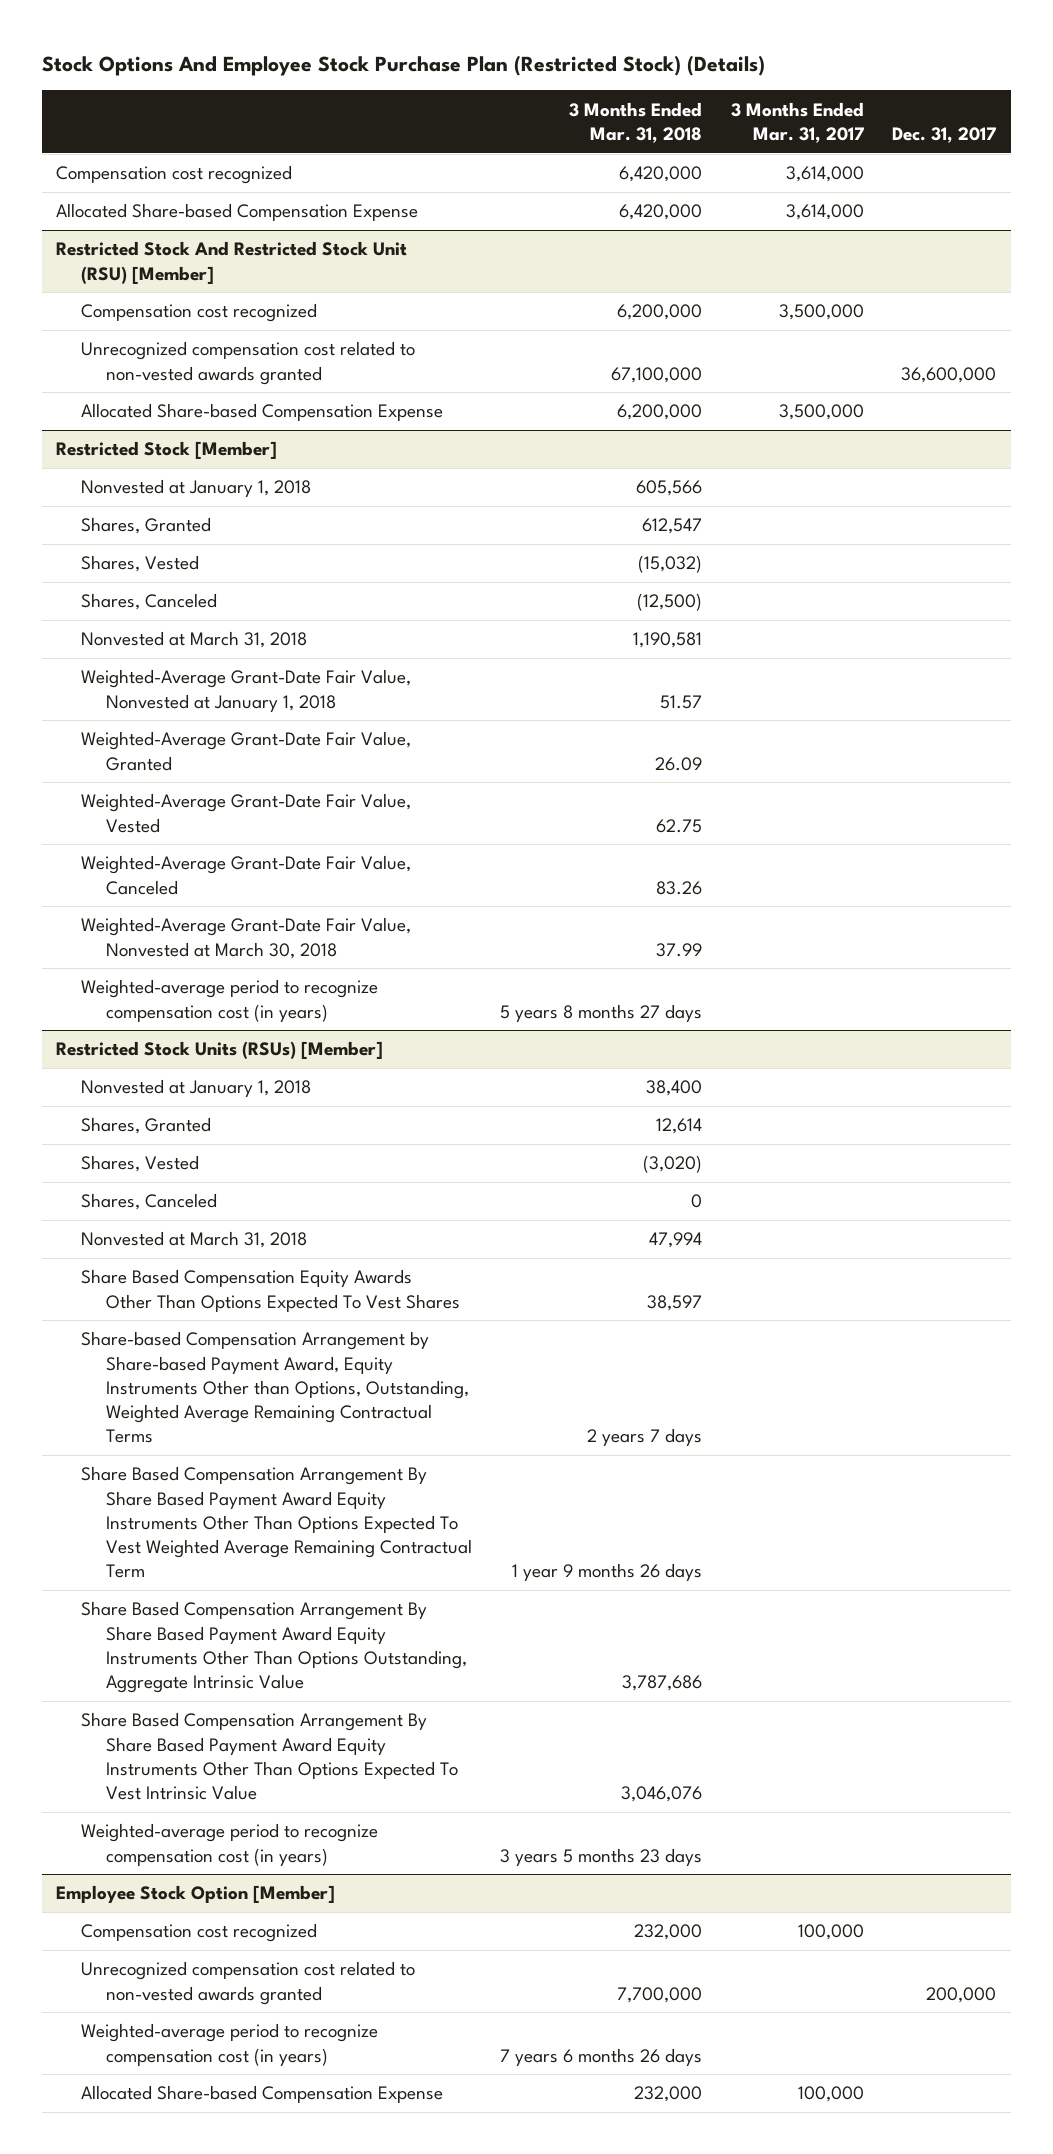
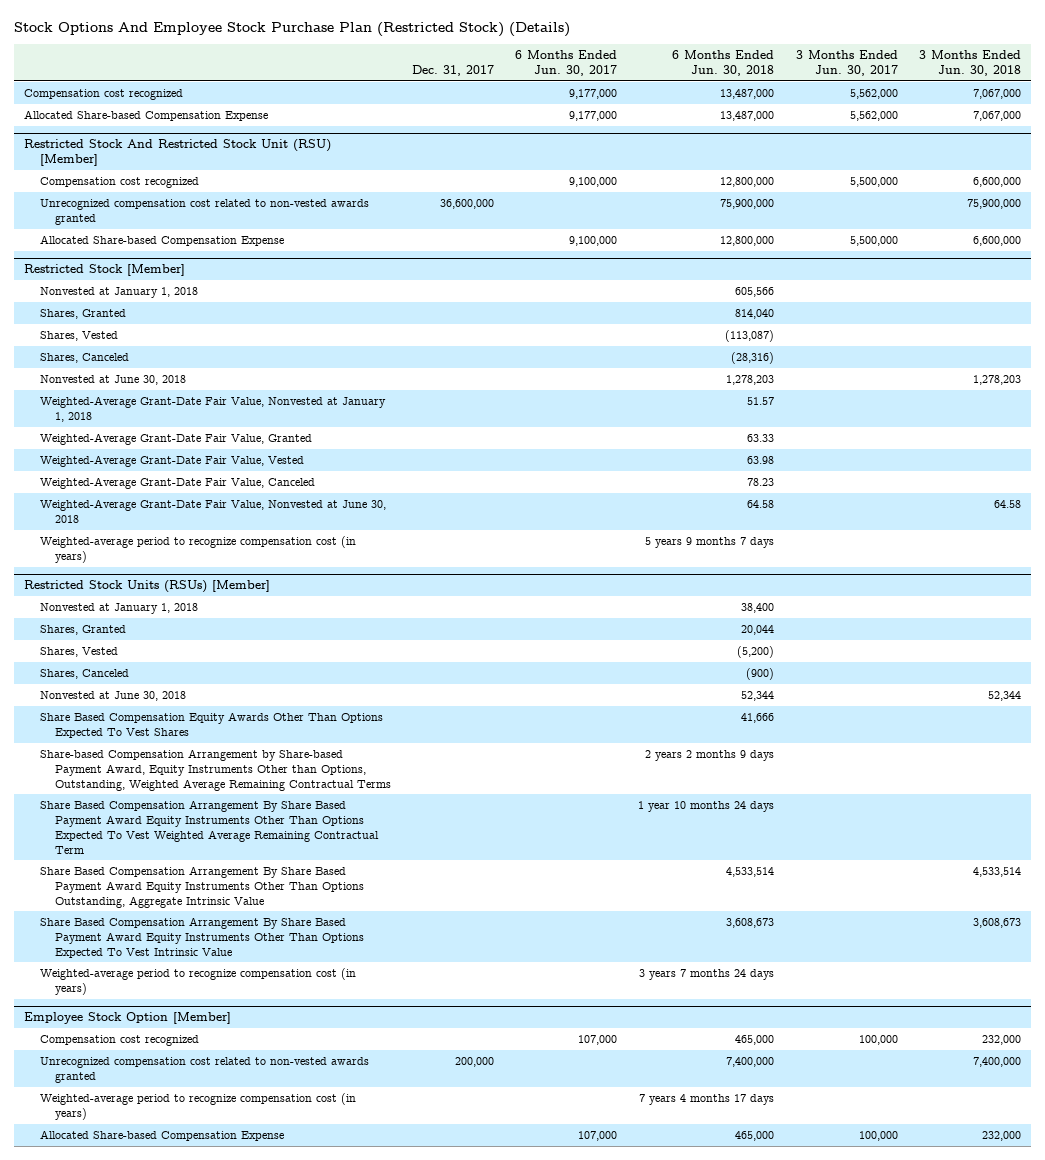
- | 3 Months Ended Mar. 31, 2018 | 3 Months Ended Mar. 31, 2017 | Dec. 31, 2017
+ | Dec. 31, 2017 | 6 Months Ended Jun. 30, 2017 | 6 Months Ended Jun. 30, 2018 | 3 Months Ended Jun. 30, 2017 | 3 Months Ended Jun. 30, 2018
@ Restricted Stock [Member]
- Nonvested at March 31, 2018 | 1,190,581 | |
+ Nonvested at June 30, 2018 | | | 1,278,203 | | 1,278,203
- Weighted-Average Grant-Date Fair Value, Nonvested at March 30, 2018 | 37.99 | |
+ Weighted-Average Grant-Date Fair Value, Nonvested at June 30, 2018 | | | 64.58 | | 64.58
@ Restricted Stock Units (RSUs) [Member]
- Nonvested at March 31, 2018 | 47,994 | |
+ Nonvested at June 30, 2018 | | | 52,344 | | 52,344

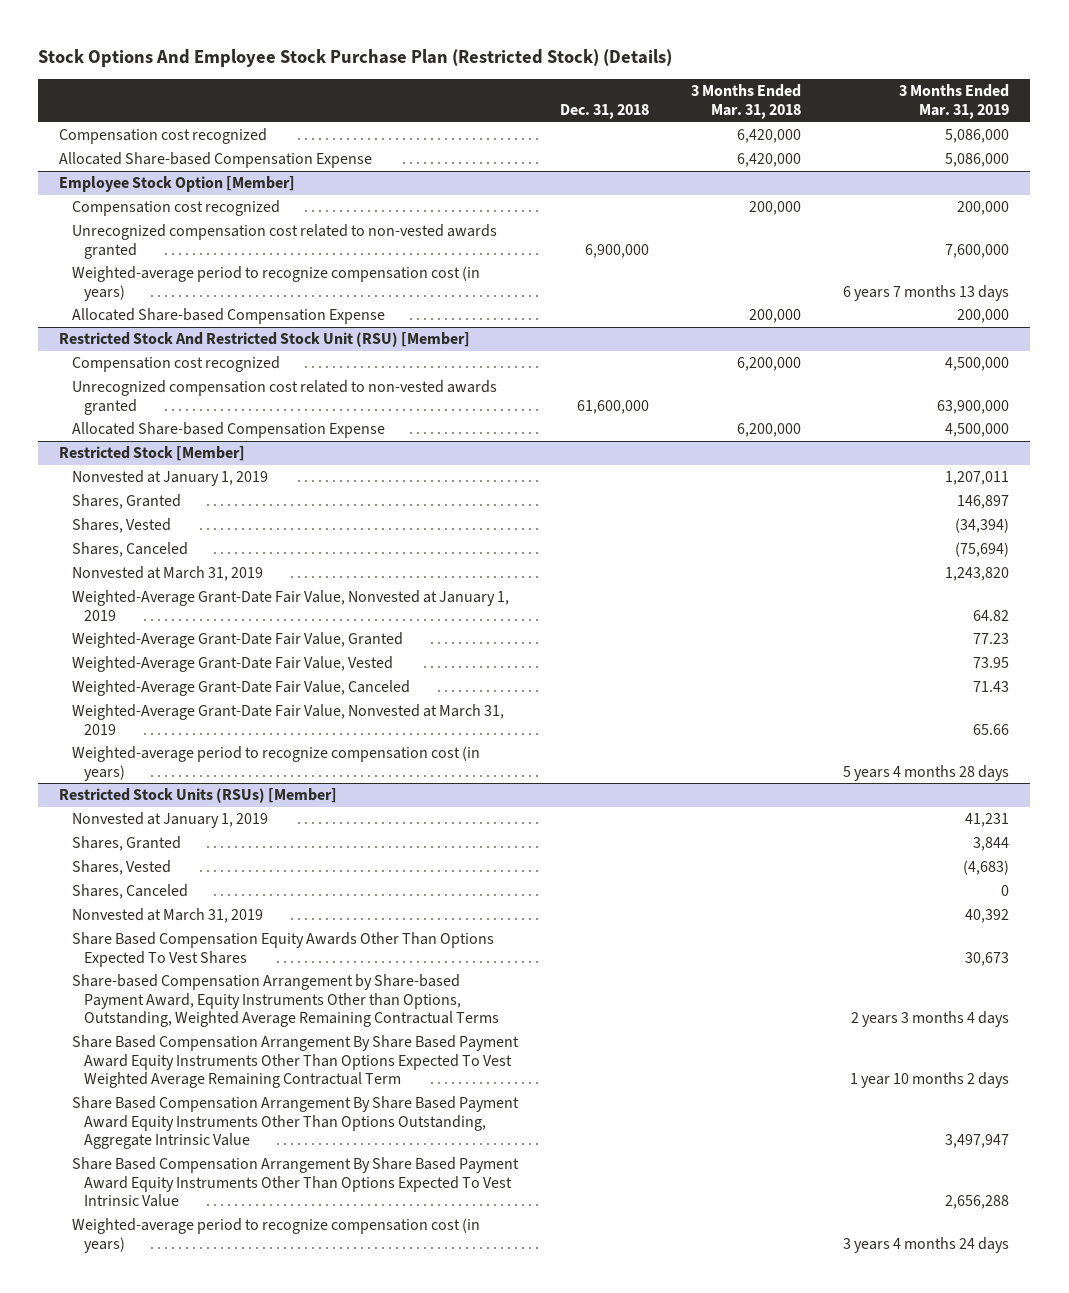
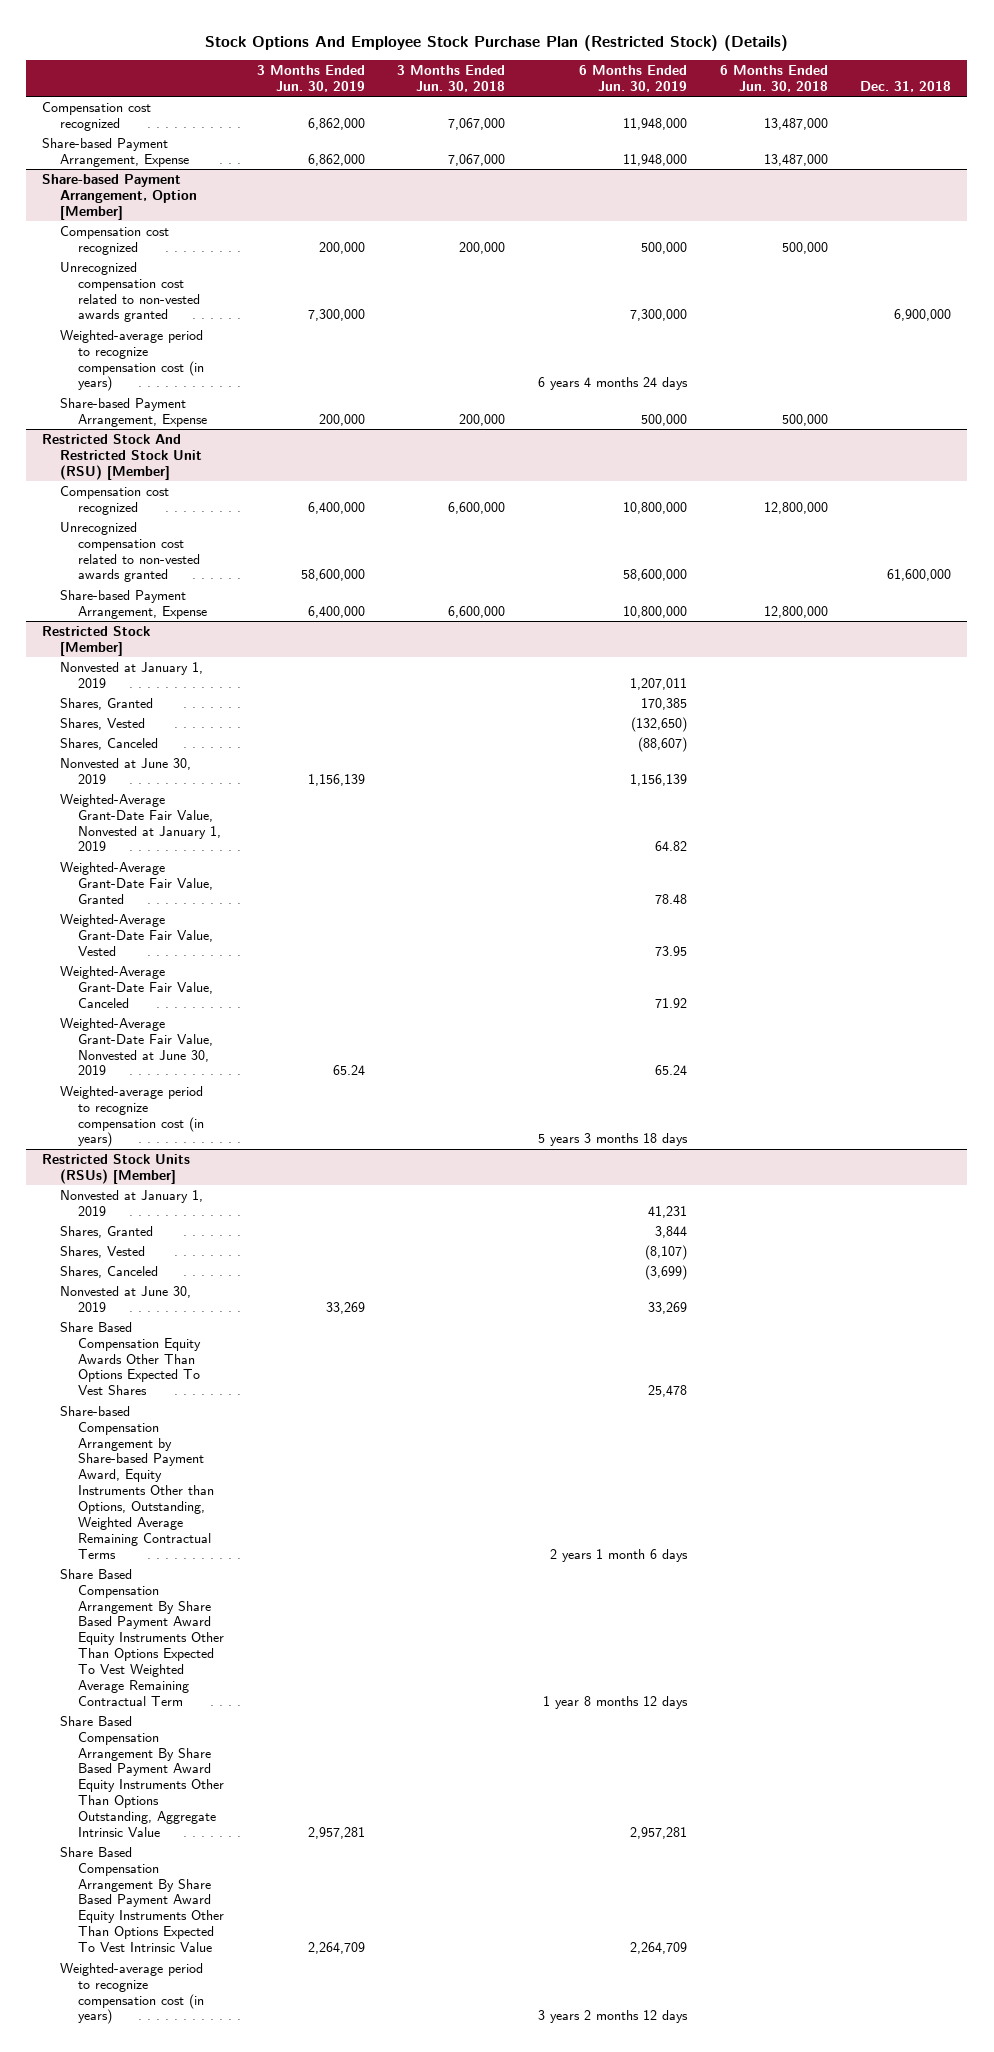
- | Dec. 31, 2018 | 3 Months Ended Mar. 31, 2018 | 3 Months Ended Mar. 31, 2019
+ | 3 Months Ended Jun. 30, 2019 | 3 Months Ended Jun. 30, 2018 | 6 Months Ended Jun. 30, 2019 | 6 Months Ended Jun. 30, 2018 | Dec. 31, 2018
- Allocated Share-based Compensation Expense | | 6,420,000 | 5,086,000
- Employee Stock Option [Member]
+ Share-based Payment Arrangement, Expense | 6,862,000 | 7,067,000 | 11,948,000 | 13,487,000 |
+ Share-based Payment Arrangement, Option [Member]
- Allocated Share-based Compensation Expense | | 200,000 | 200,000
+ Share-based Payment Arrangement, Expense | 200,000 | 200,000 | 500,000 | 500,000 |
@ Restricted Stock And Restricted Stock Unit (RSU) [Member]
- Allocated Share-based Compensation Expense | | 6,200,000 | 4,500,000
+ Share-based Payment Arrangement, Expense | 6,400,000 | 6,600,000 | 10,800,000 | 12,800,000 |
@ Restricted Stock [Member]
- Nonvested at March 31, 2019 | | | 1,243,820
+ Nonvested at June 30, 2019 | 1,156,139 | | 1,156,139 | |
- Weighted-Average Grant-Date Fair Value, Nonvested at March 31, 2019 | | | 65.66
+ Weighted-Average Grant-Date Fair Value, Nonvested at June 30, 2019 | 65.24 | | 65.24 | |
@ Restricted Stock Units (RSUs) [Member]
- Nonvested at March 31, 2019 | | | 40,392
+ Nonvested at June 30, 2019 | 33,269 | | 33,269 | |

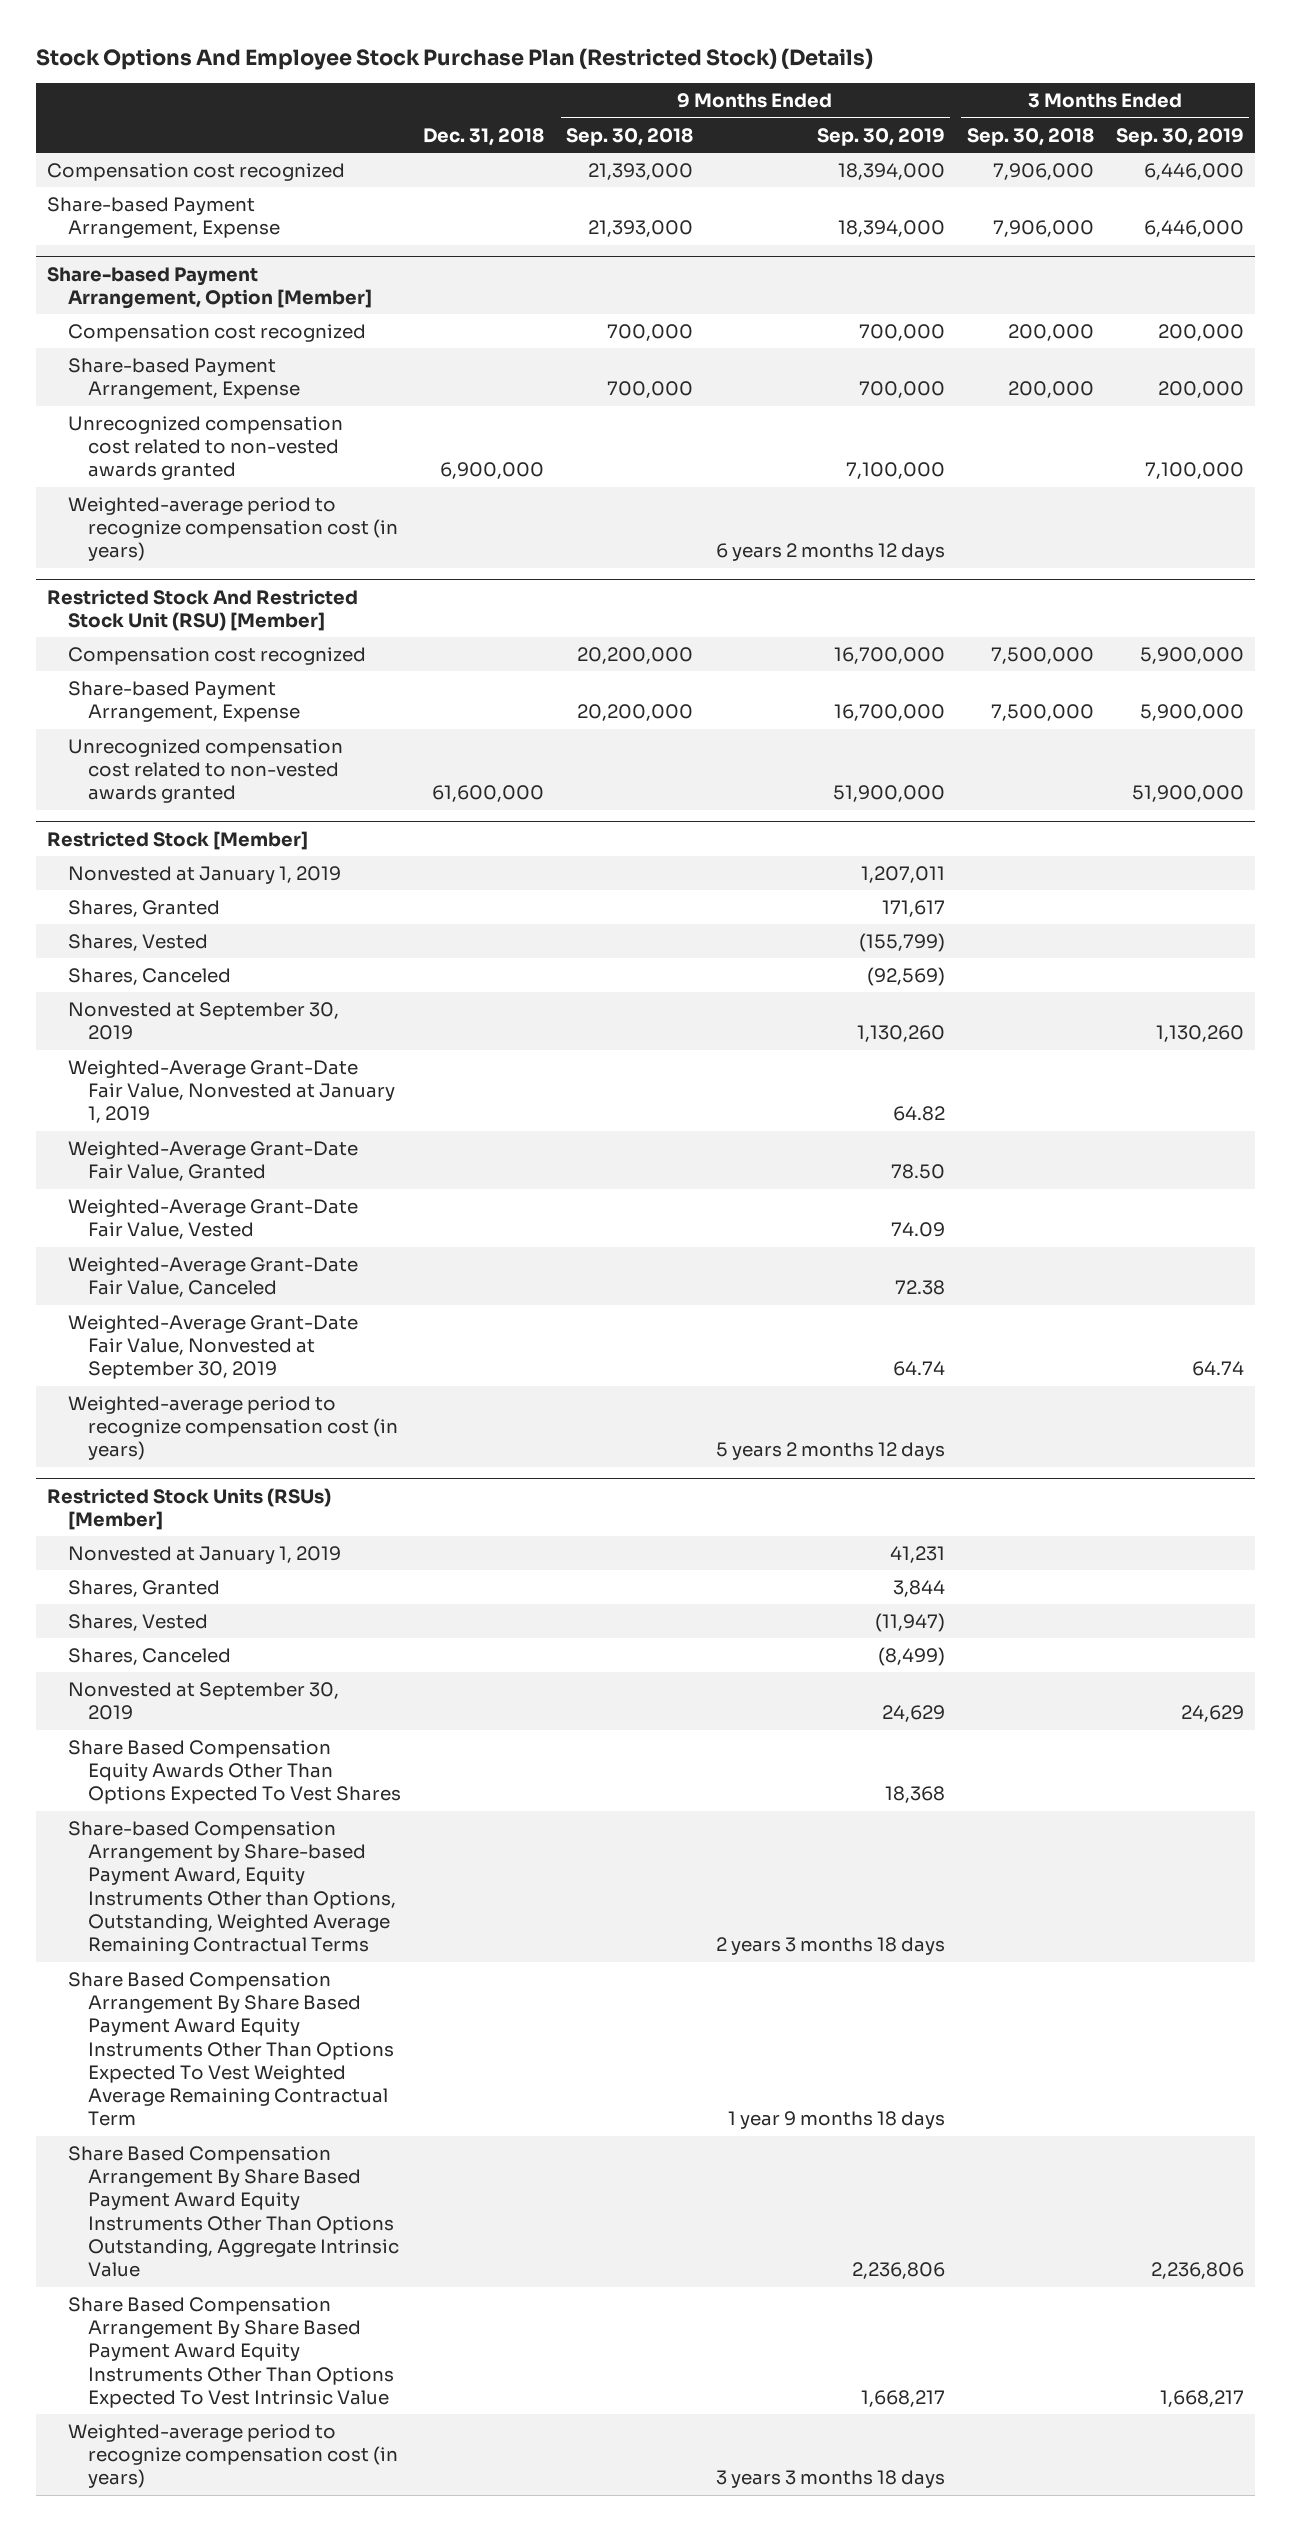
- | 3 Months Ended Jun. 30, 2019 | 3 Months Ended Jun. 30, 2018 | 6 Months Ended Jun. 30, 2019 | 6 Months Ended Jun. 30, 2018 | Dec. 31, 2018
+ | Dec. 31, 2018 | 9 Months Ended Sep. 30, 2018 | 9 Months Ended Sep. 30, 2019 | 3 Months Ended Sep. 30, 2018 | 3 Months Ended Sep. 30, 2019
@ Share-based Payment Arrangement, Option [Member]
moved up: Share-based Payment Arrangement, Expense | | 700,000 | 700,000 | 200,000 | 200,000
@ Restricted Stock And Restricted Stock Unit (RSU) [Member]
moved down: Unrecognized compensation cost related to non-vested awards granted | 61,600,000 | | 51,900,000 | | 51,900,000
@ Restricted Stock [Member]
- Nonvested at June 30, 2019 | 1,156,139 | | 1,156,139 | |
+ Nonvested at September 30, 2019 | | | 1,130,260 | | 1,130,260
- Weighted-Average Grant-Date Fair Value, Nonvested at June 30, 2019 | 65.24 | | 65.24 | |
+ Weighted-Average Grant-Date Fair Value, Nonvested at September 30, 2019 | | | 64.74 | | 64.74
@ Restricted Stock Units (RSUs) [Member]
- Nonvested at June 30, 2019 | 33,269 | | 33,269 | |
+ Nonvested at September 30, 2019 | | | 24,629 | | 24,629

